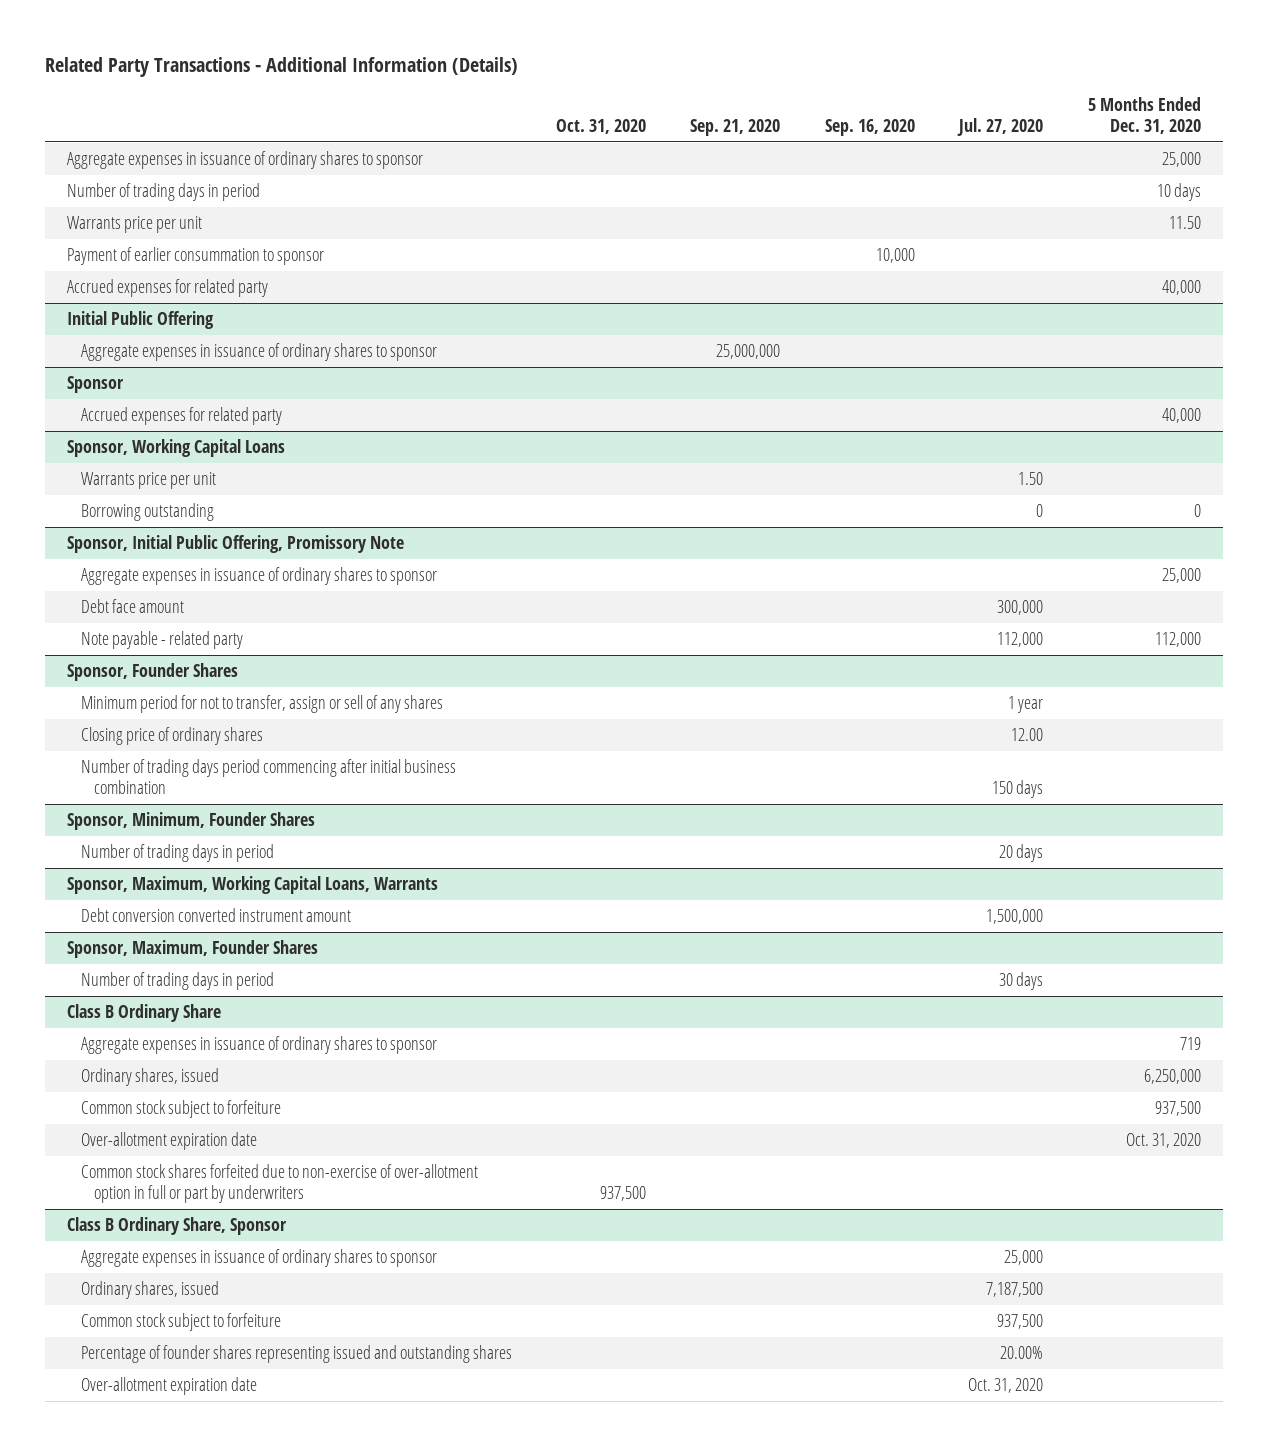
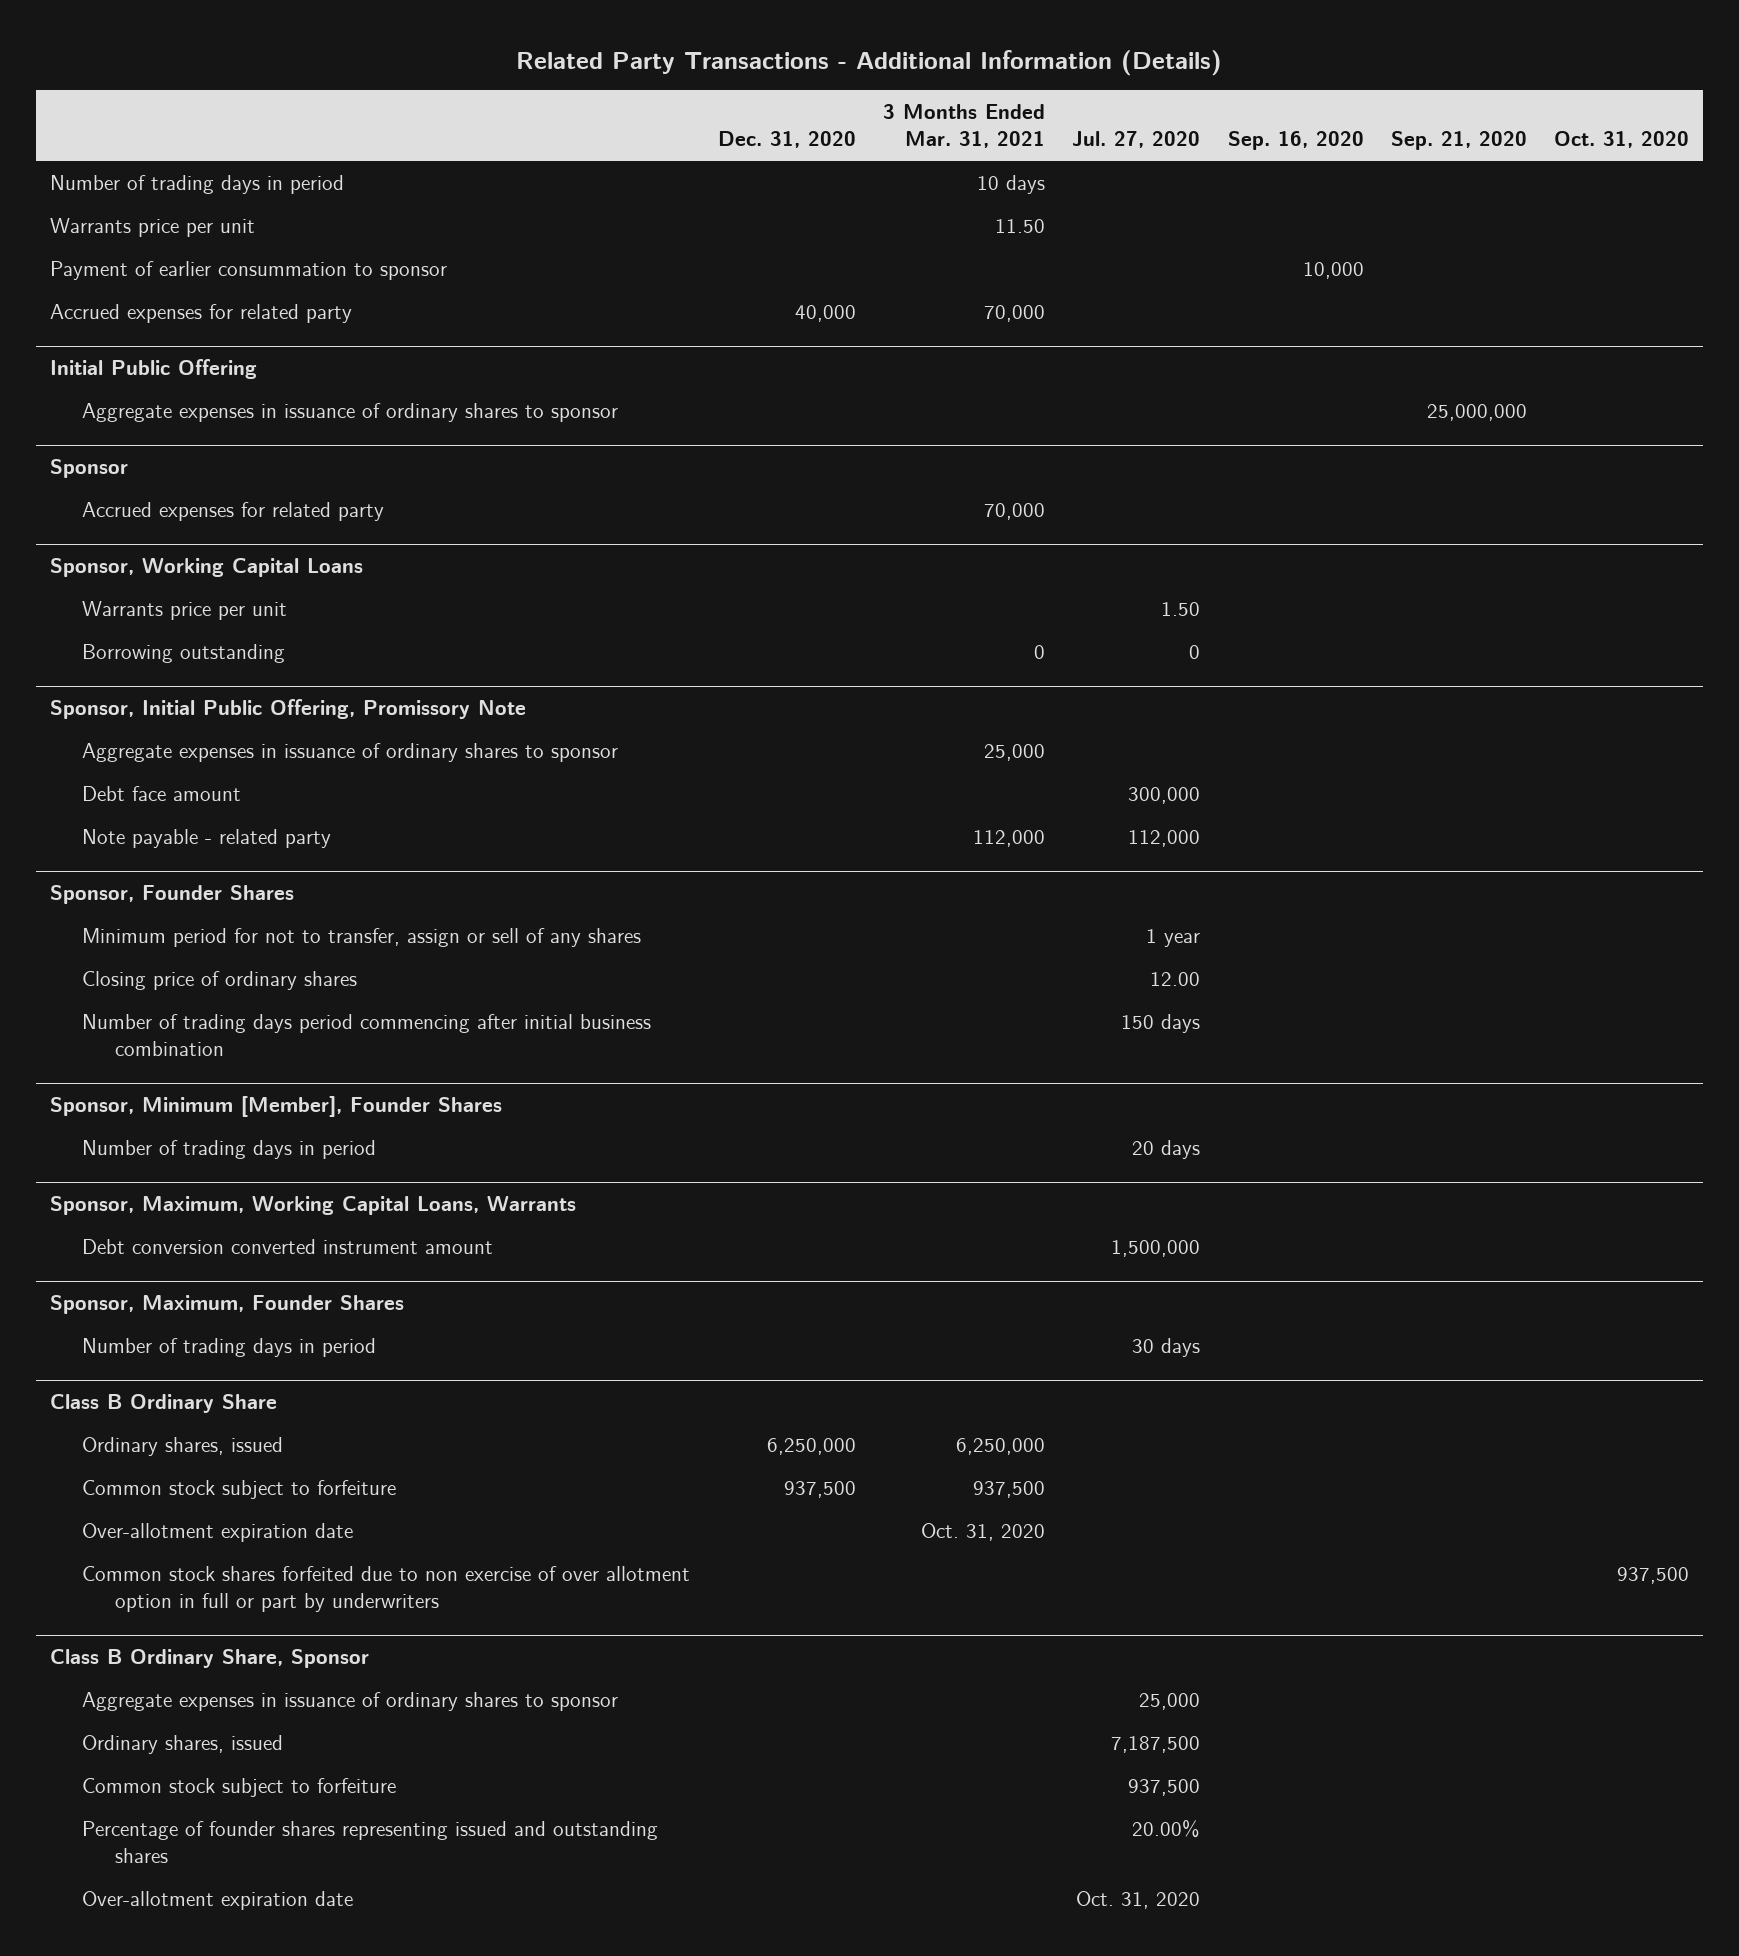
- | Oct. 31, 2020 | Sep. 21, 2020 | Sep. 16, 2020 | Jul. 27, 2020 | 5 Months Ended Dec. 31, 2020
+ | Dec. 31, 2020 | 3 Months Ended Mar. 31, 2021 | Jul. 27, 2020 | Sep. 16, 2020 | Sep. 21, 2020 | Oct. 31, 2020
- Aggregate expenses in issuance of ordinary shares to sponsor | | | | | 25,000
- Sponsor, Minimum, Founder Shares
+ Sponsor, Minimum [Member], Founder Shares
@ Class B Ordinary Share
- Aggregate expenses in issuance of ordinary shares to sponsor | | | | | 719
- Common stock shares forfeited due to non-exercise of over-allotment option in full or part by underwriters | 937,500 | | | |
+ Common stock shares forfeited due to non exercise of over allotment option in full or part by underwriters | | | | | | 937,500

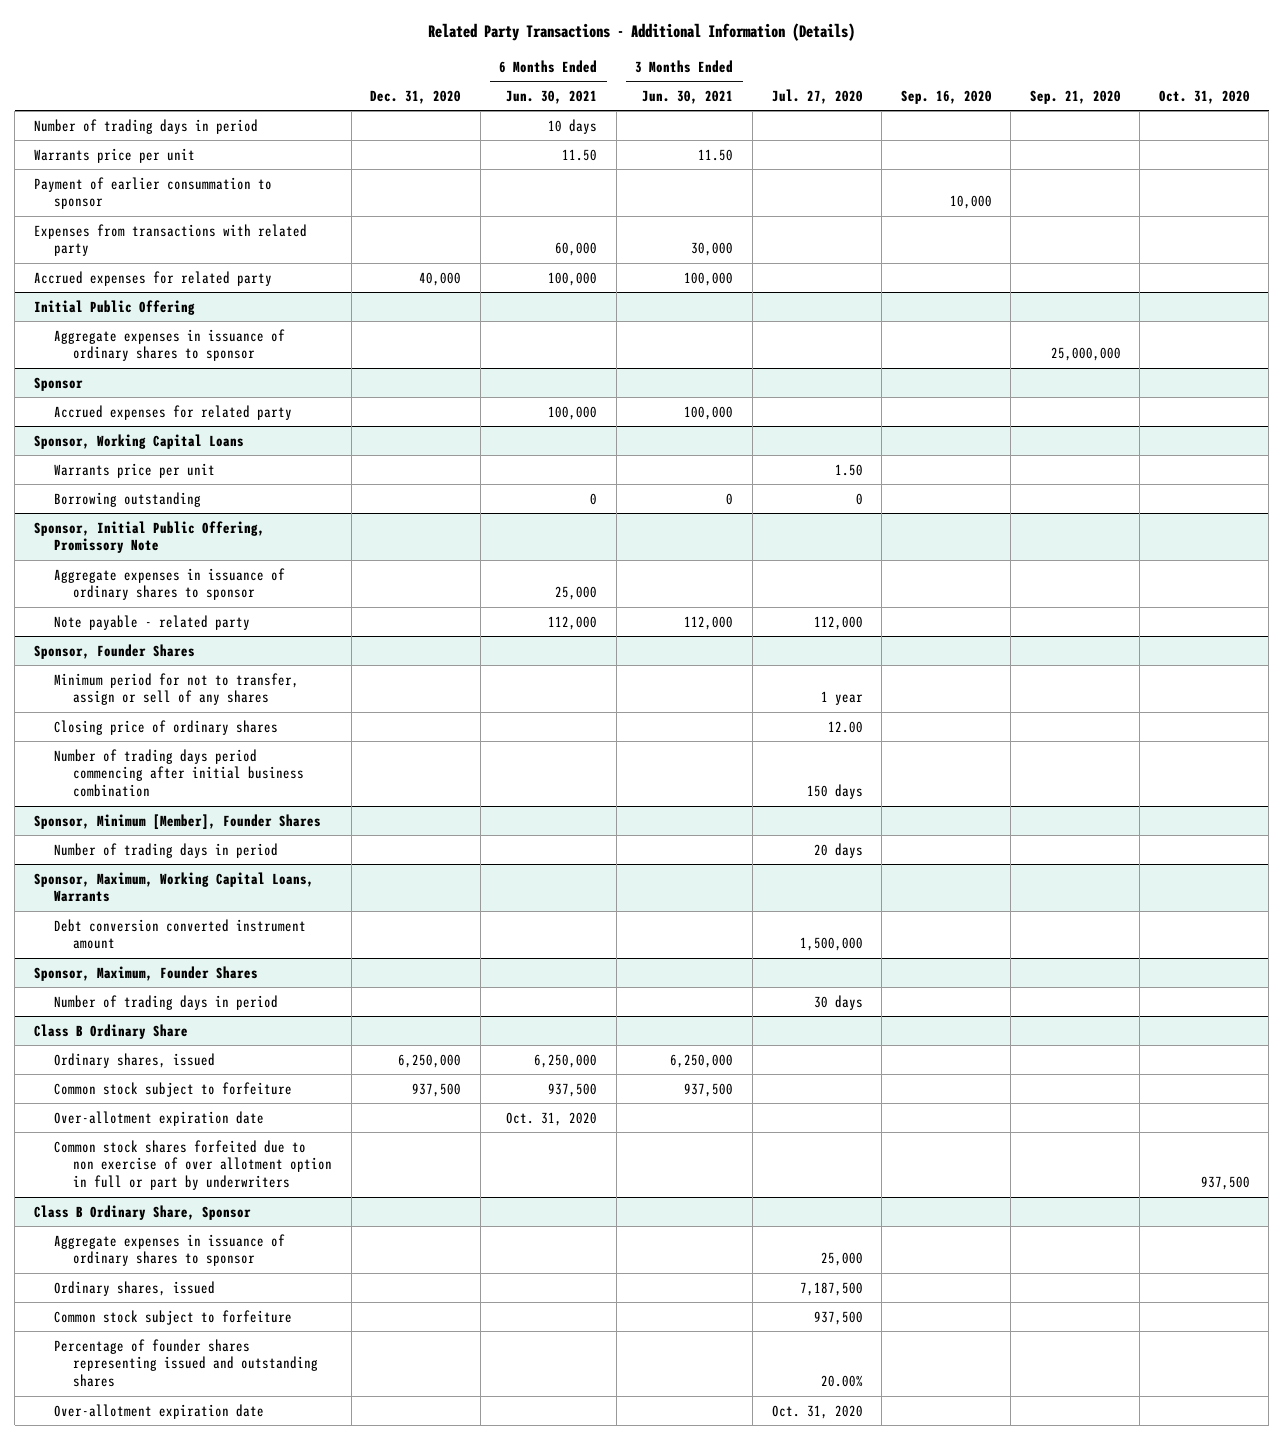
- | Dec. 31, 2020 | 3 Months Ended Mar. 31, 2021 | Jul. 27, 2020 | Sep. 16, 2020 | Sep. 21, 2020 | Oct. 31, 2020
+ | Dec. 31, 2020 | 6 Months Ended Jun. 30, 2021 | 3 Months Ended Jun. 30, 2021 | Jul. 27, 2020 | Sep. 16, 2020 | Sep. 21, 2020 | Oct. 31, 2020
+ Expenses from transactions with related party | | 60,000 | 30,000 | | | |
@ Sponsor, Initial Public Offering, Promissory Note
- Debt face amount | | | 300,000 | | |

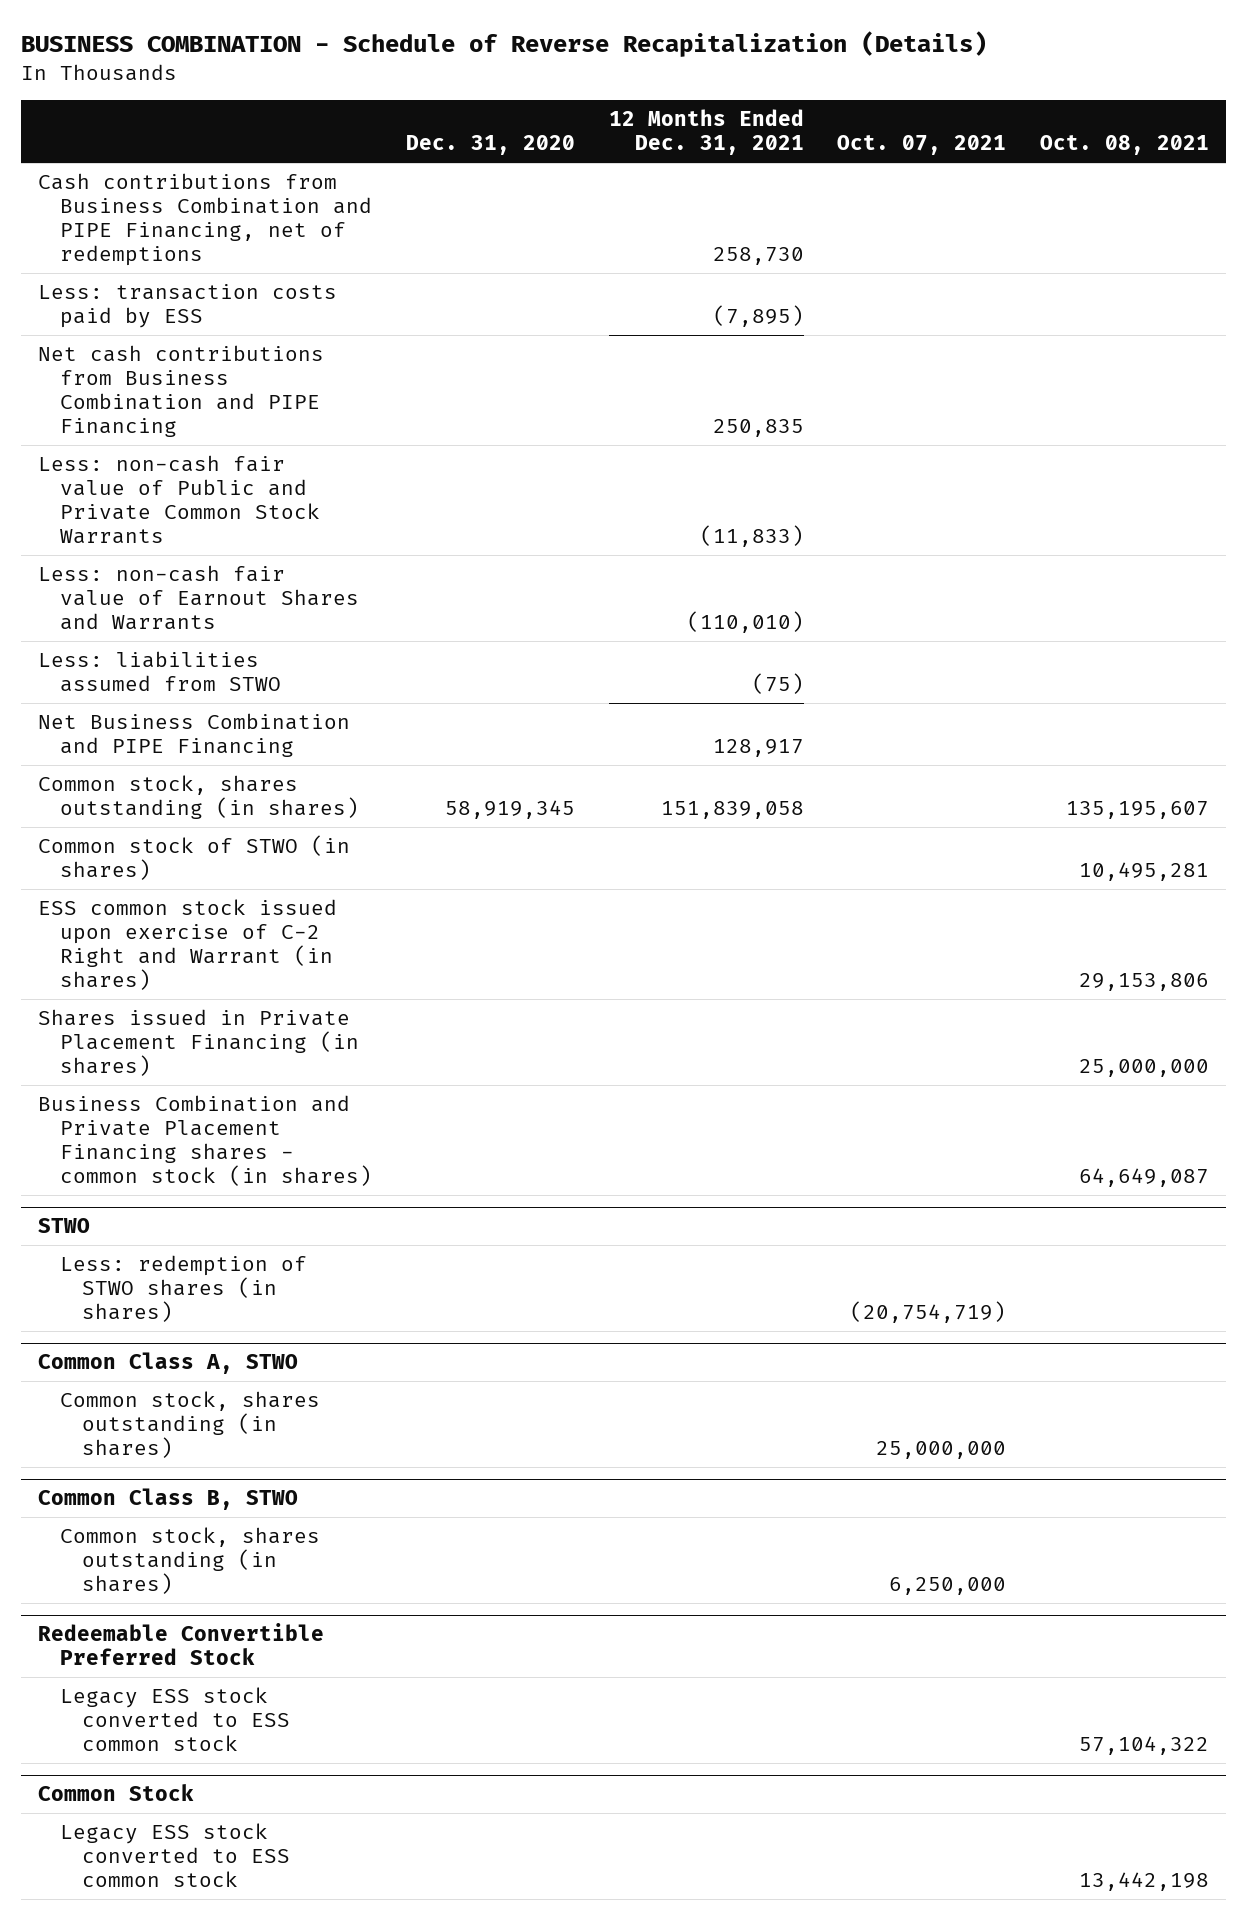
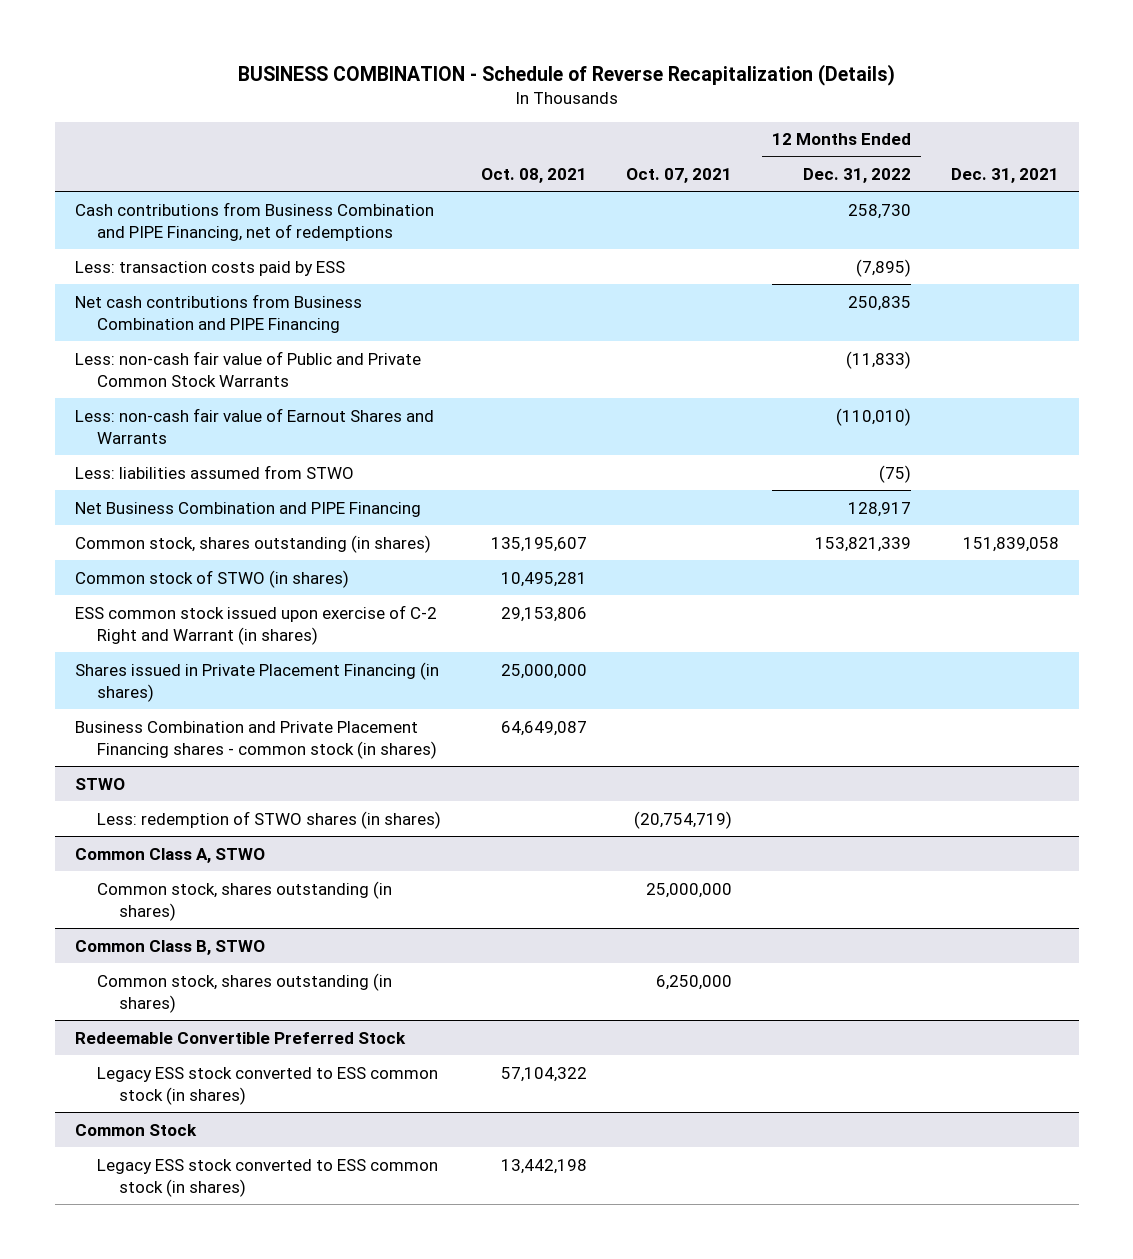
- | Dec. 31, 2020 | 12 Months Ended Dec. 31, 2021 | Oct. 07, 2021 | Oct. 08, 2021
+ | Oct. 08, 2021 | Oct. 07, 2021 | 12 Months Ended Dec. 31, 2022 | Dec. 31, 2021
@ Redeemable Convertible Preferred Stock
- Legacy ESS stock converted to ESS common stock | | | | 57,104,322
+ Legacy ESS stock converted to ESS common stock (in shares) | 57,104,322 | | |
@ Common Stock
- Legacy ESS stock converted to ESS common stock | | | | 13,442,198
+ Legacy ESS stock converted to ESS common stock (in shares) | 13,442,198 | | |

